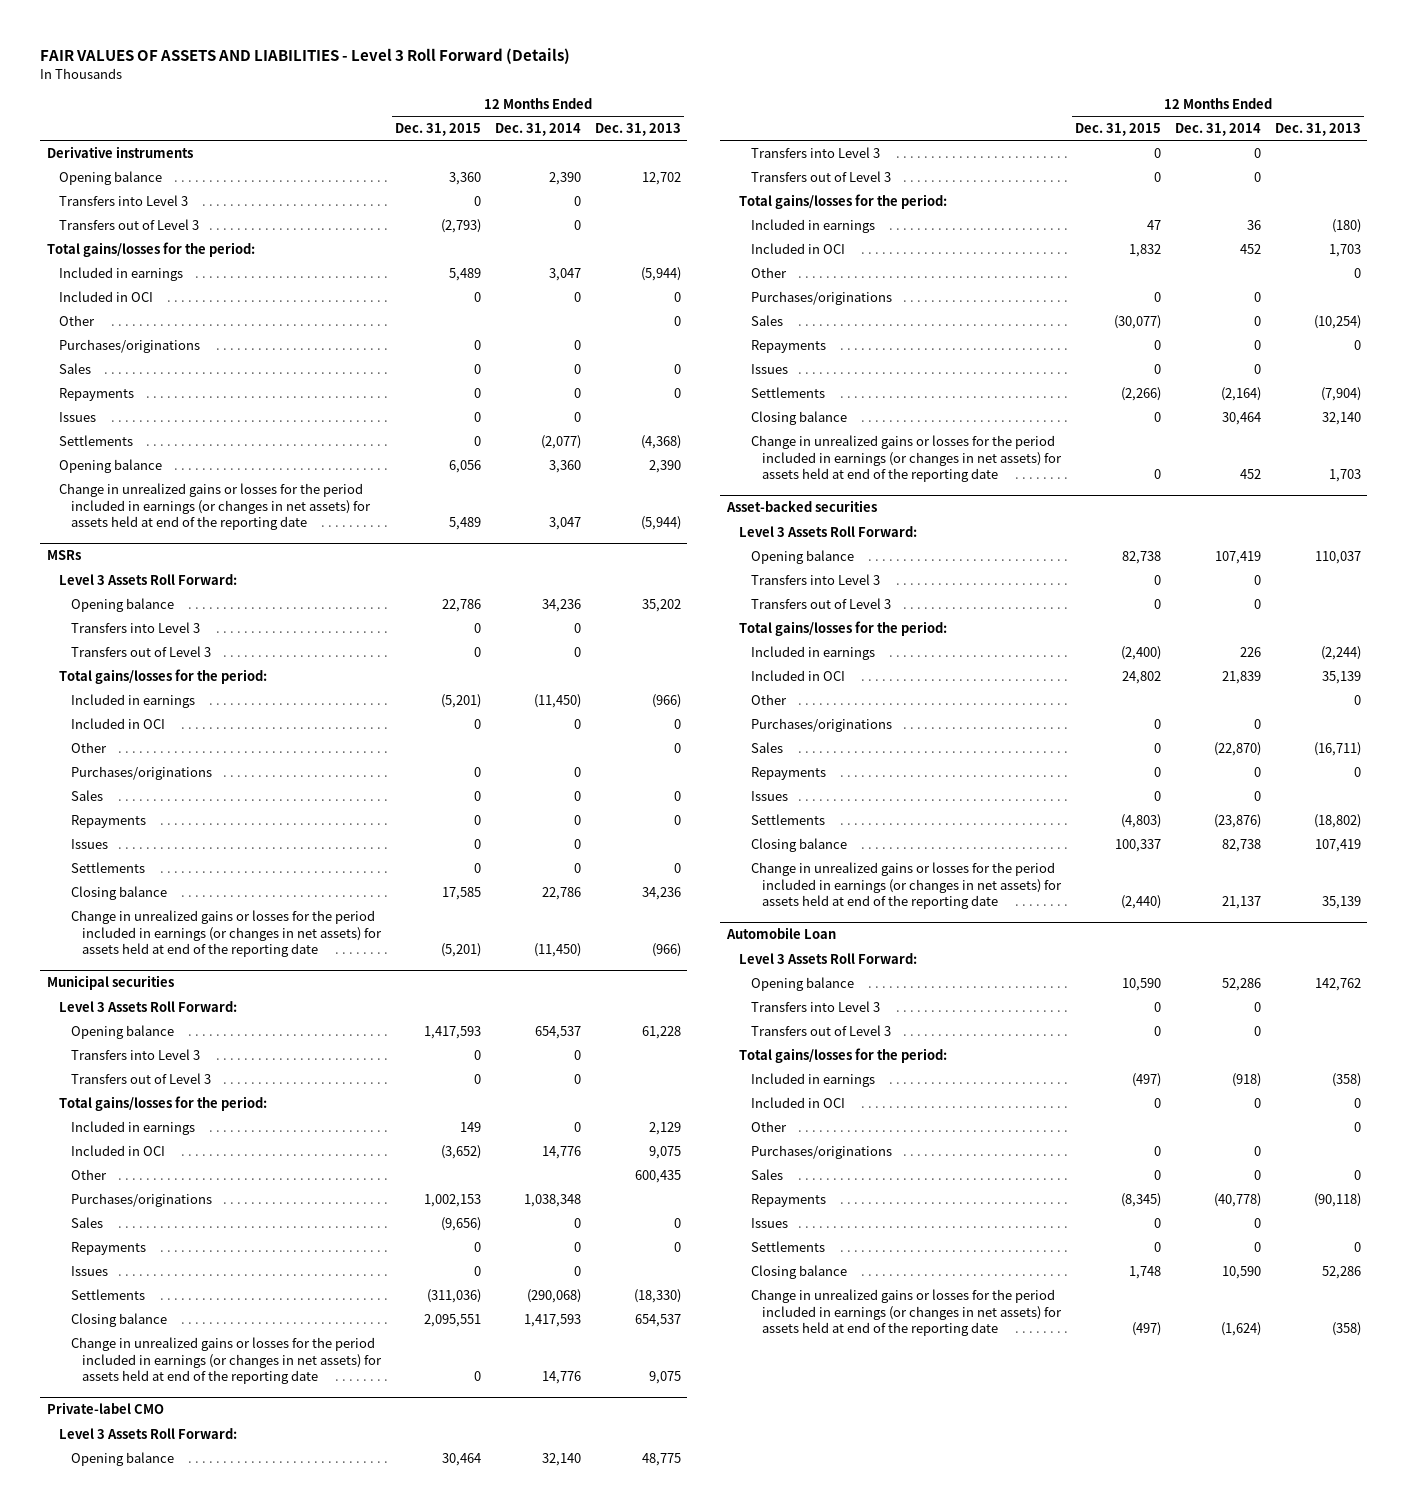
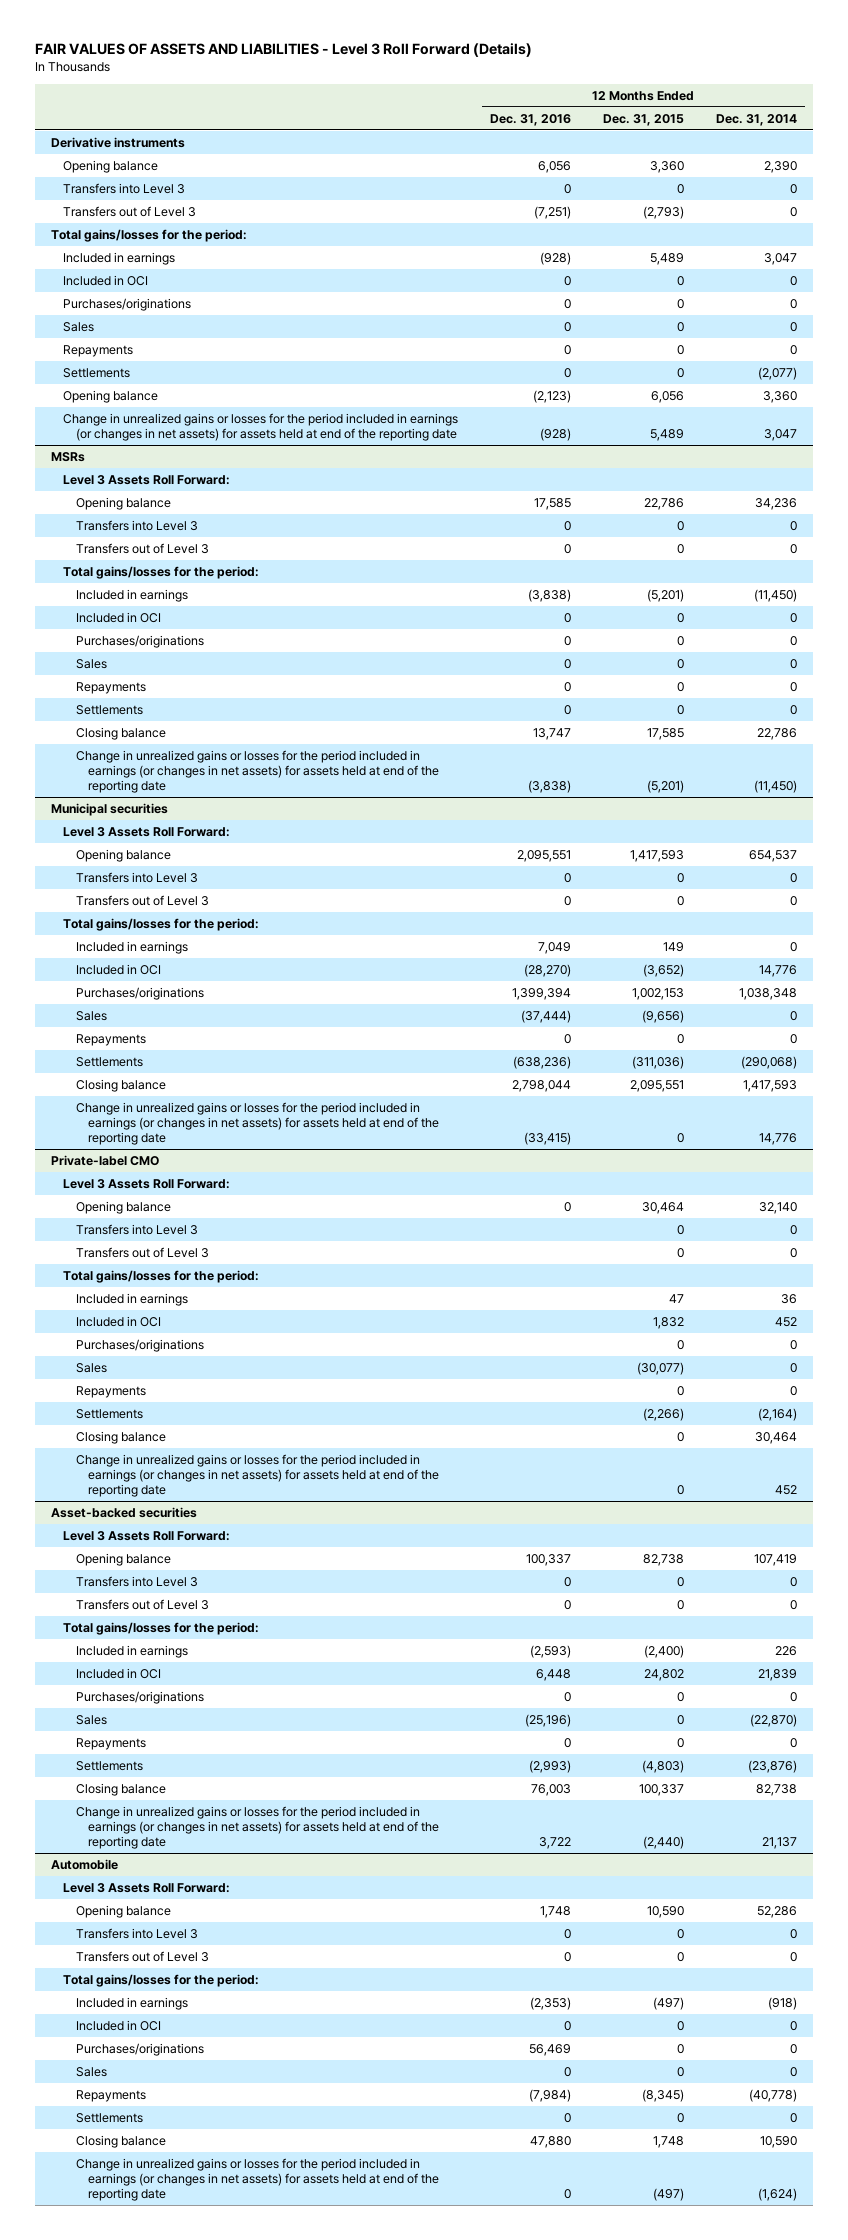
- | 12 Months Ended Dec. 31, 2015 | 12 Months Ended Dec. 31, 2014 | 12 Months Ended Dec. 31, 2013
+ | 12 Months Ended Dec. 31, 2016 | 12 Months Ended Dec. 31, 2015 | 12 Months Ended Dec. 31, 2014
- Other | | | 0
- Issues | 0 | 0 |
@ MSRs
- Other | | | 0
- Issues | 0 | 0 |
@ Municipal securities
- Other | | | 600,435
- Issues | 0 | 0 |
@ Private-label CMO
- Other | | | 0
- Issues | 0 | 0 |
@ Asset-backed securities
- Other | | | 0
- Issues | 0 | 0 |
- Automobile Loan
+ Automobile
- Other | | | 0
- Issues | 0 | 0 |

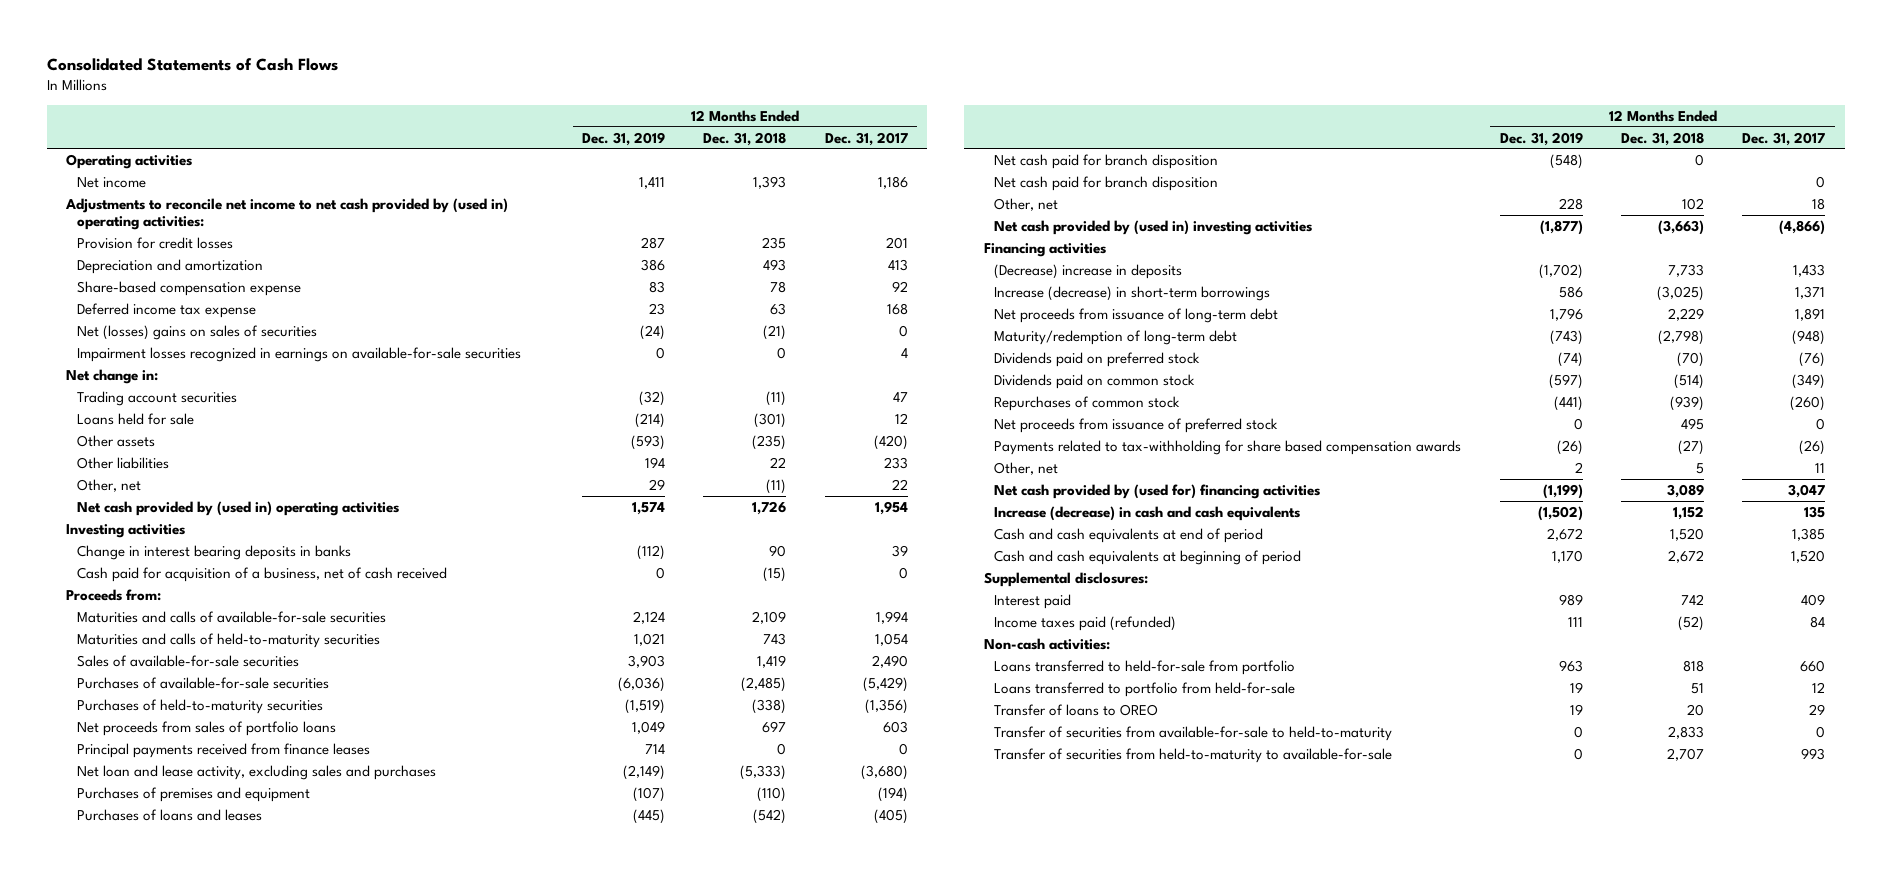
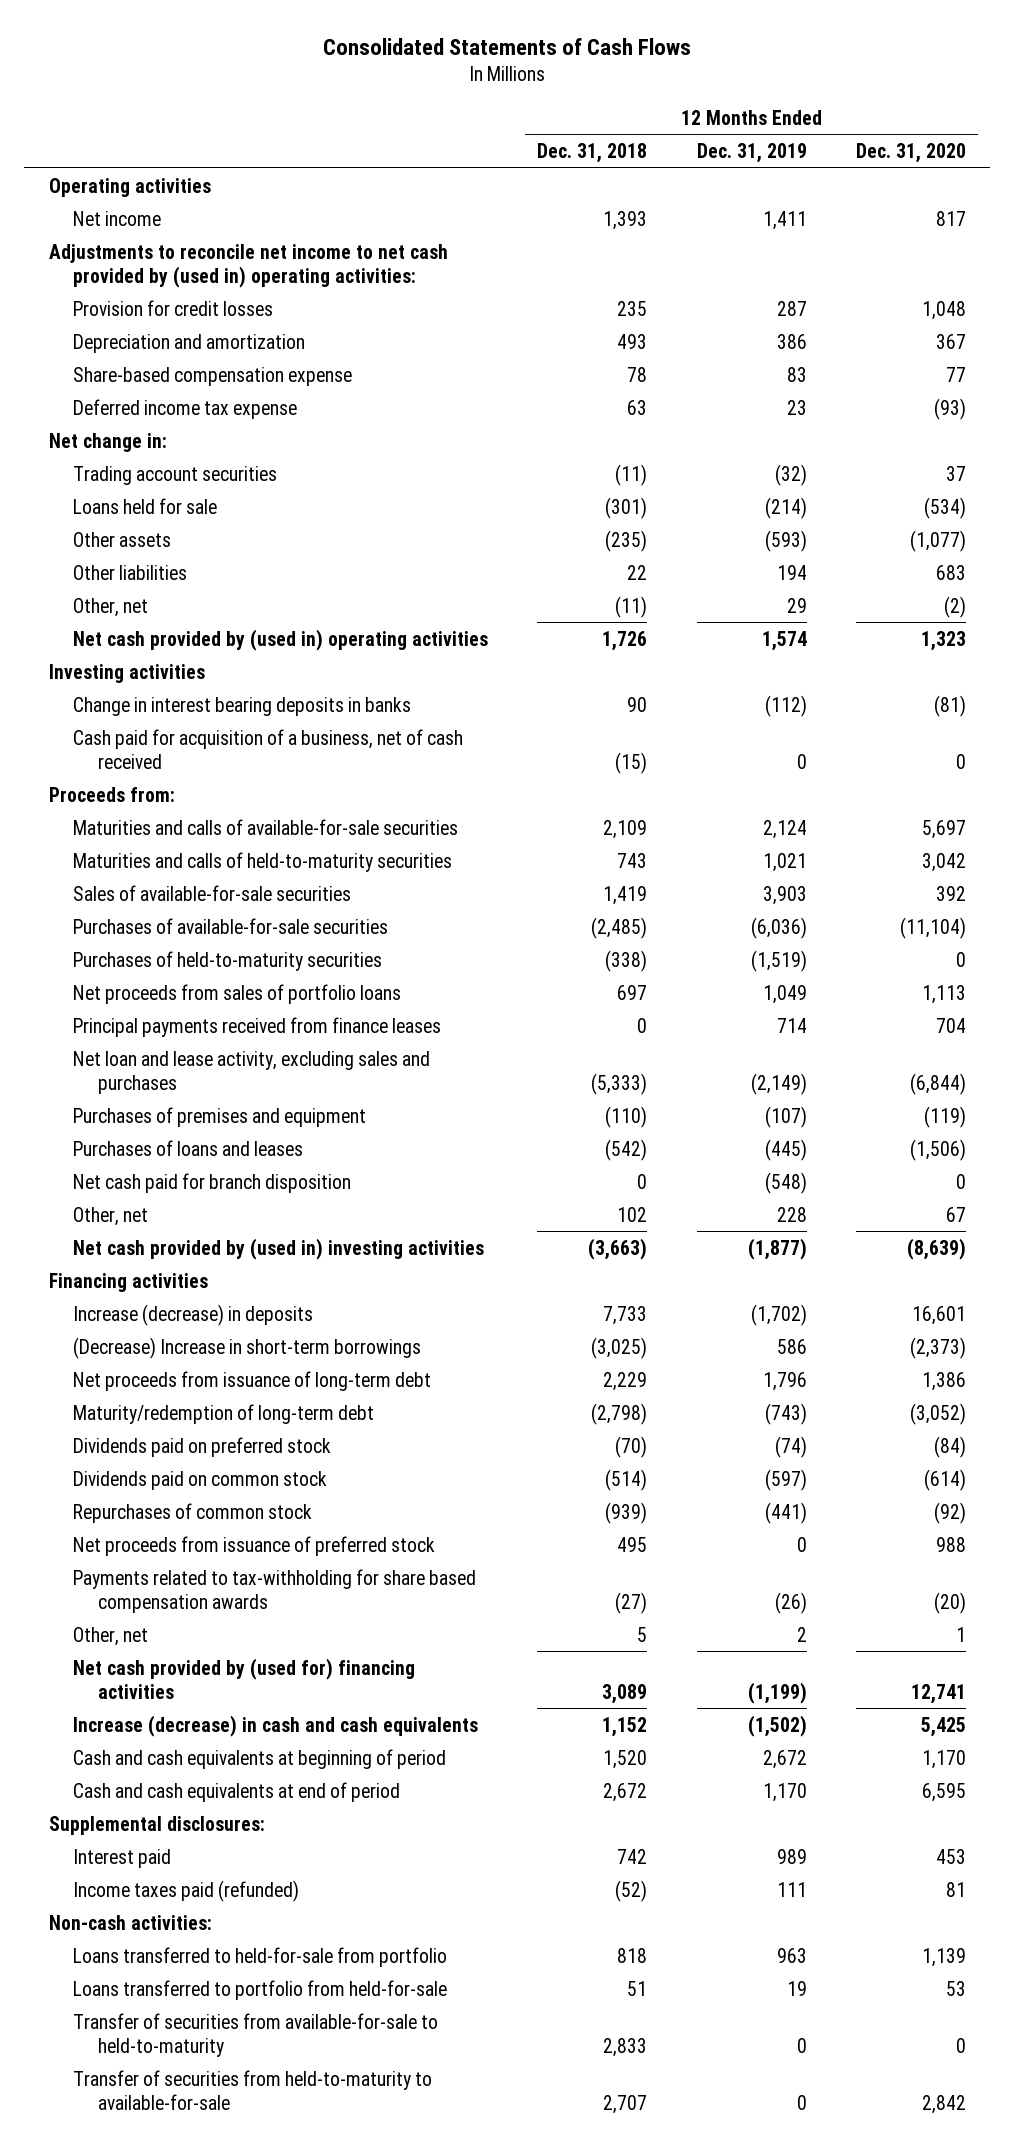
- | 12 Months Ended Dec. 31, 2019 | 12 Months Ended Dec. 31, 2018 | 12 Months Ended Dec. 31, 2017
+ | 12 Months Ended Dec. 31, 2018 | 12 Months Ended Dec. 31, 2019 | 12 Months Ended Dec. 31, 2020
- Net (losses) gains on sales of securities | (24) | (21) | 0
- Impairment losses recognized in earnings on available-for-sale securities | 0 | 0 | 4
- Net cash paid for branch disposition | | | 0
- (Decrease) increase in deposits | (1,702) | 7,733 | 1,433
- Increase (decrease) in short-term borrowings | 586 | (3,025) | 1,371
+ Increase (decrease) in deposits | 7,733 | (1,702) | 16,601
+ (Decrease) Increase in short-term borrowings | (3,025) | 586 | (2,373)
- Cash and cash equivalents at end of period | 2,672 | 1,520 | 1,385
- Cash and cash equivalents at beginning of period | 1,170 | 2,672 | 1,520
+ Cash and cash equivalents at beginning of period | 1,520 | 2,672 | 1,170
+ Cash and cash equivalents at end of period | 2,672 | 1,170 | 6,595
- Transfer of loans to OREO | 19 | 20 | 29

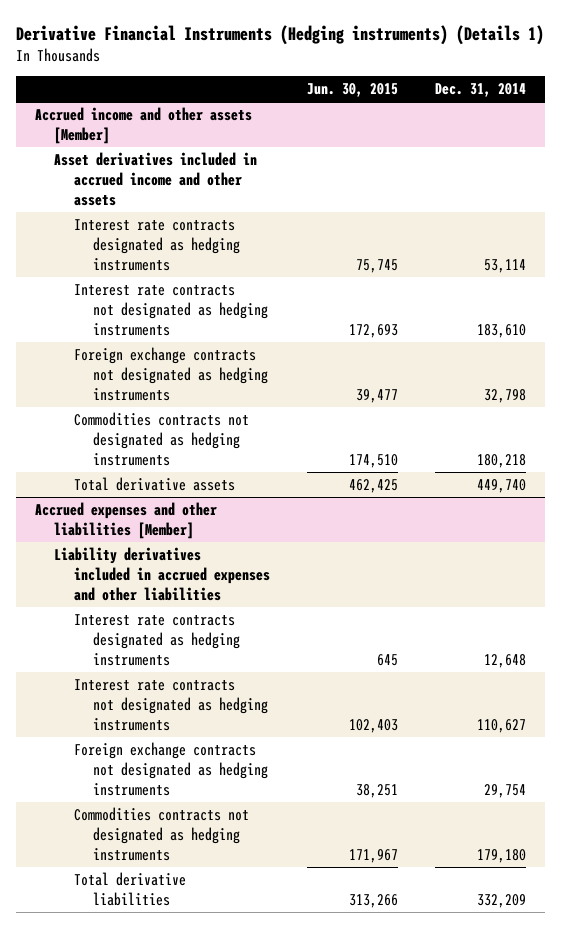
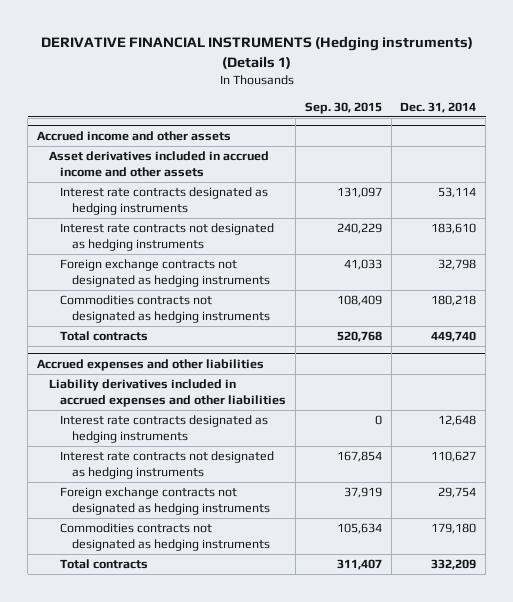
- Derivative Financial Instruments (Hedging instruments) (Details 1)
+ DERIVATIVE FINANCIAL INSTRUMENTS (Hedging instruments) (Details 1)
- | Jun. 30, 2015 | Dec. 31, 2014
+ | Sep. 30, 2015 | Dec. 31, 2014
- Accrued income and other assets [Member]
+ Accrued income and other assets
- Total derivative assets | 462,425 | 449,740
- Accrued expenses and other liabilities [Member]
+ Total contracts | 520,768 | 449,740
+ Accrued expenses and other liabilities
- Total derivative liabilities | 313,266 | 332,209
+ Total contracts | 311,407 | 332,209

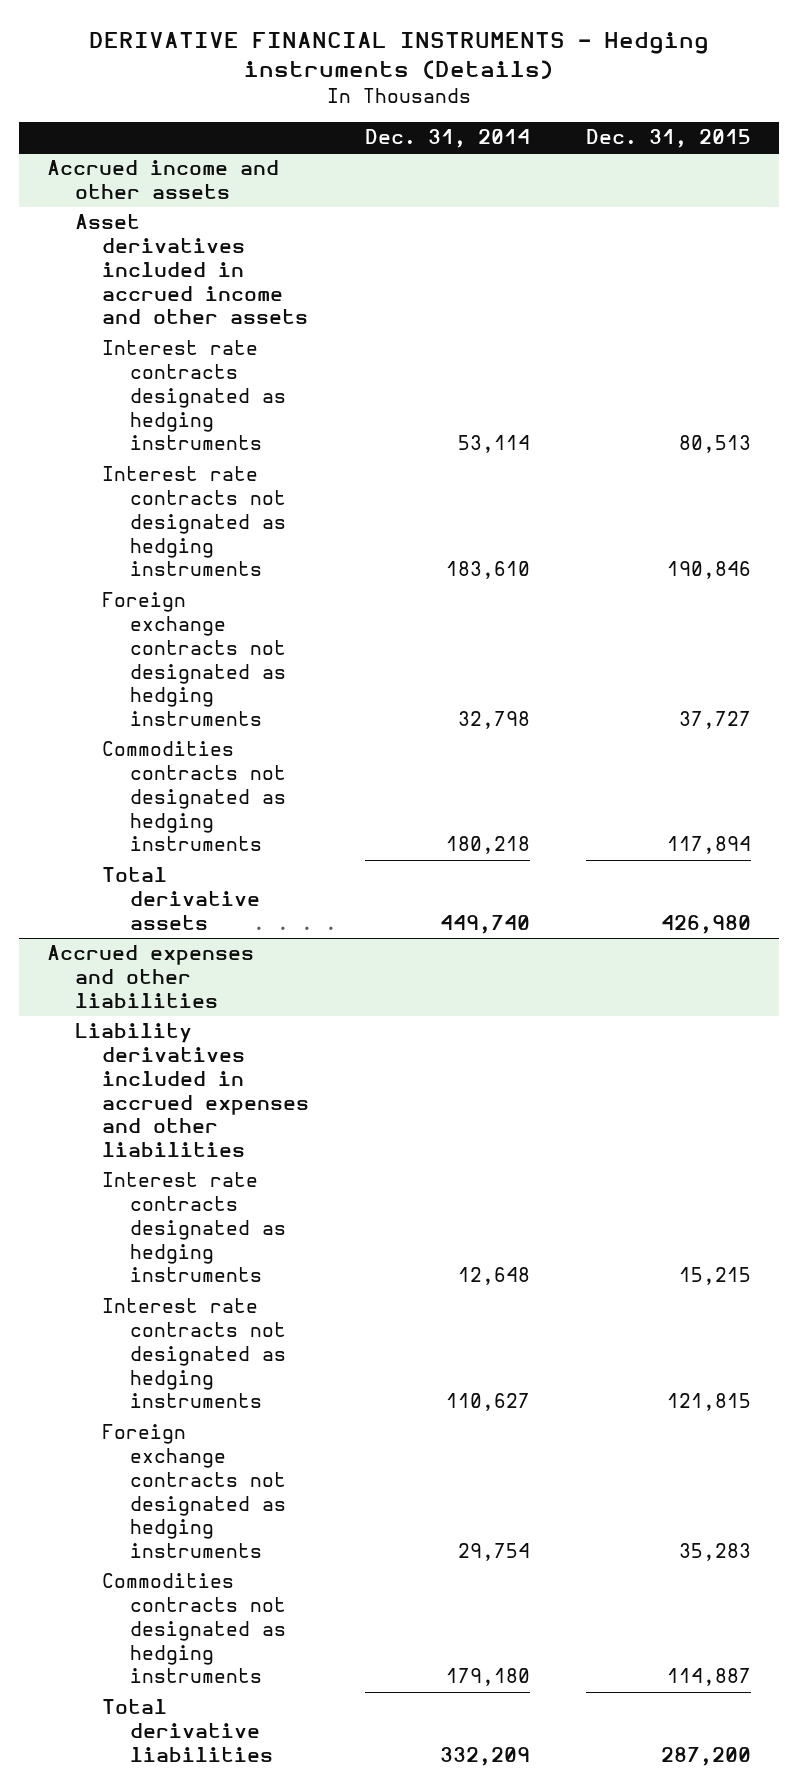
- DERIVATIVE FINANCIAL INSTRUMENTS (Hedging instruments) (Details 1)
+ DERIVATIVE FINANCIAL INSTRUMENTS - Hedging instruments (Details)
- | Sep. 30, 2015 | Dec. 31, 2014
+ | Dec. 31, 2014 | Dec. 31, 2015
@ Accrued income and other assets
- Total contracts | 520,768 | 449,740
+ Total derivative assets | 449,740 | 426,980
@ Accrued expenses and other liabilities
- Total contracts | 311,407 | 332,209
+ Total derivative liabilities | 332,209 | 287,200

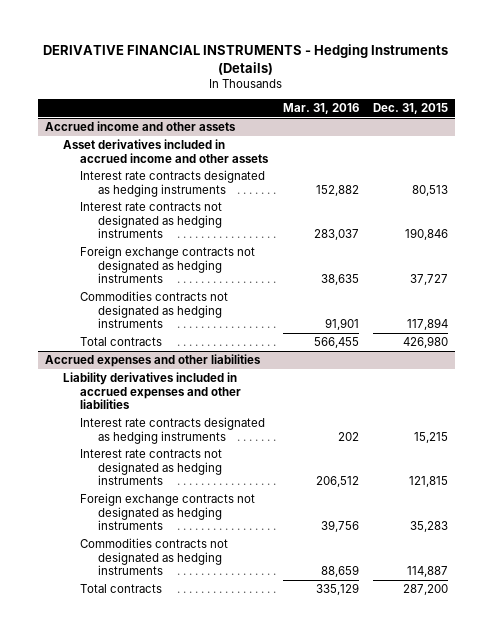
- DERIVATIVE FINANCIAL INSTRUMENTS - Hedging instruments (Details)
+ DERIVATIVE FINANCIAL INSTRUMENTS - Hedging Instruments (Details)
- | Dec. 31, 2014 | Dec. 31, 2015
+ | Mar. 31, 2016 | Dec. 31, 2015
@ Accrued income and other assets
- Total derivative assets | 449,740 | 426,980
+ Total contracts | 566,455 | 426,980
@ Accrued expenses and other liabilities
- Total derivative liabilities | 332,209 | 287,200
+ Total contracts | 335,129 | 287,200

